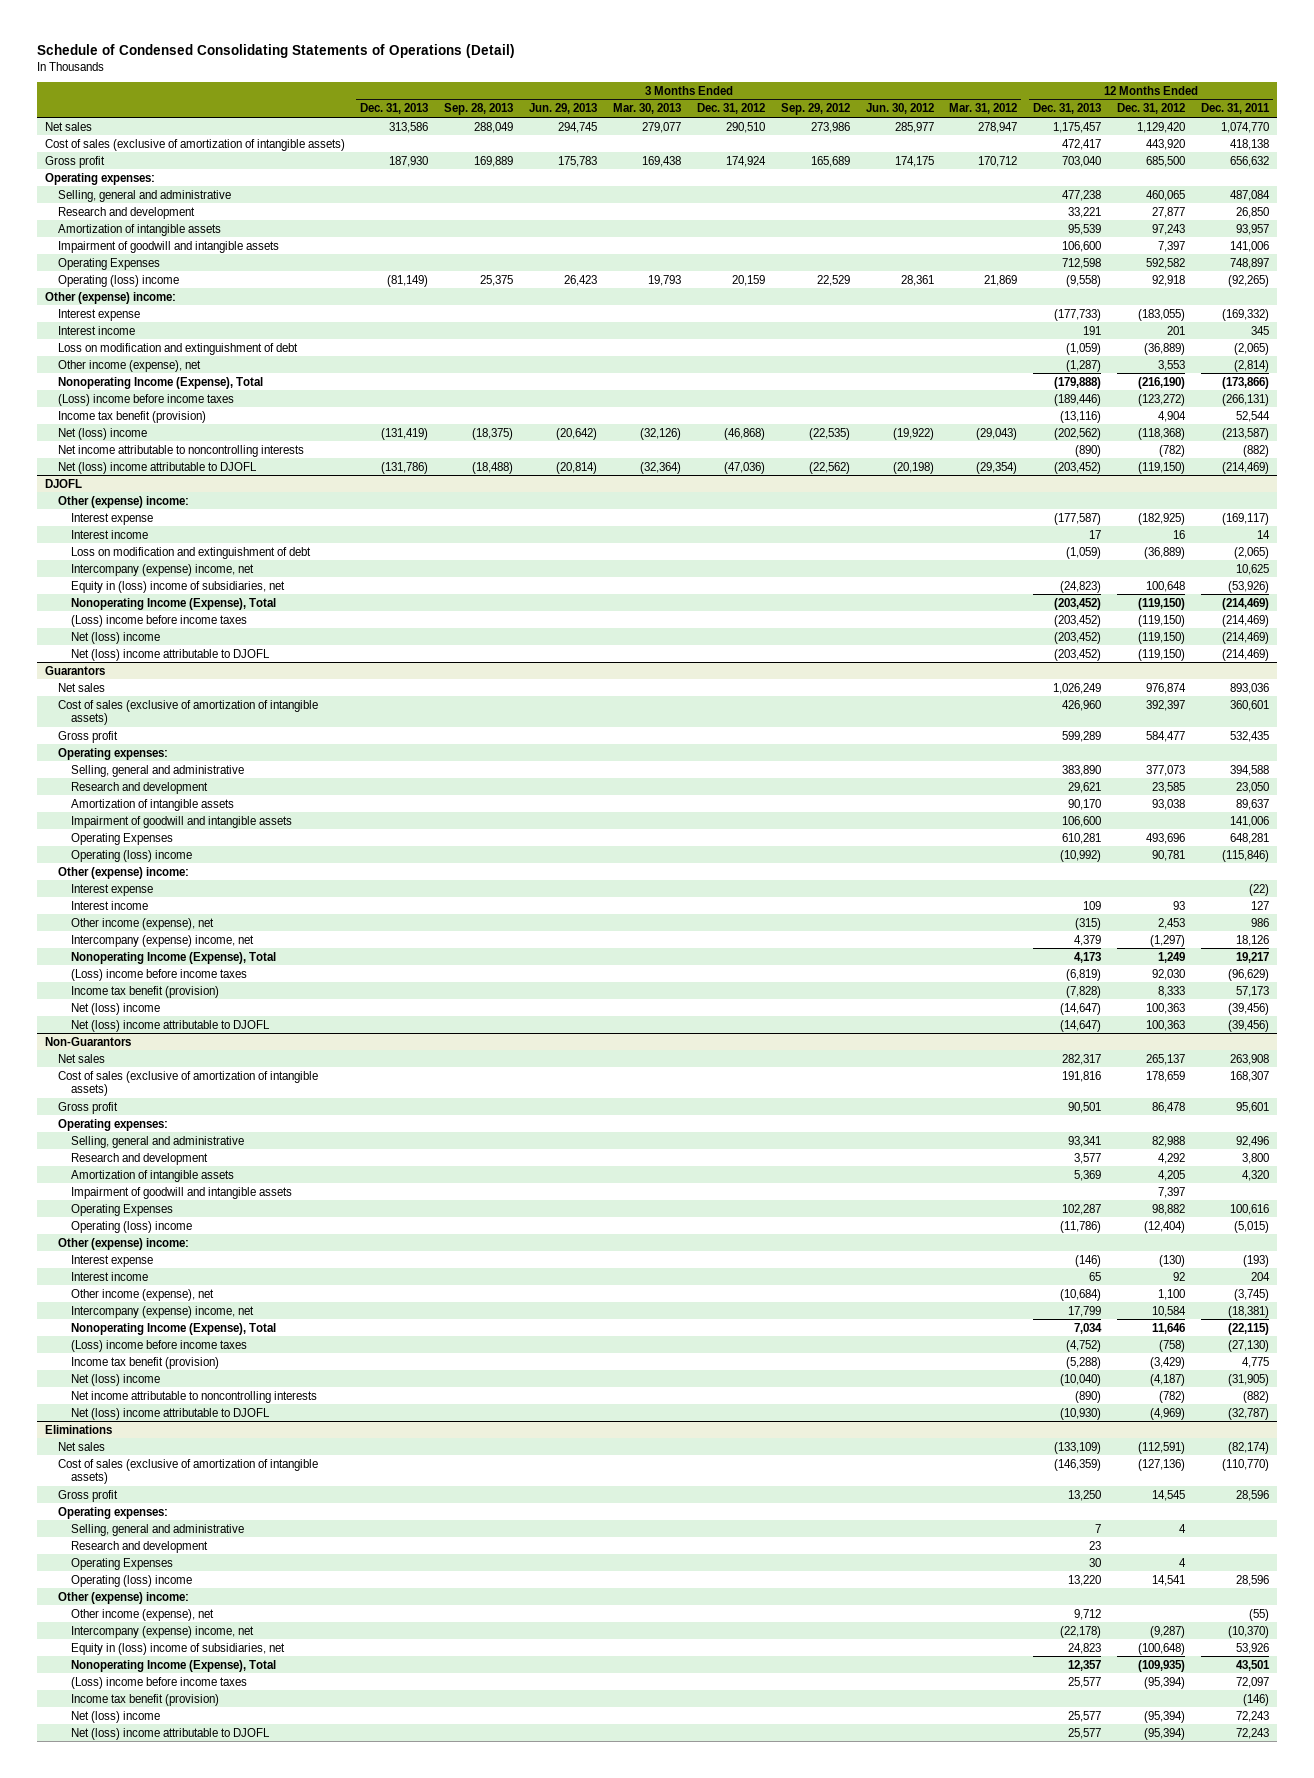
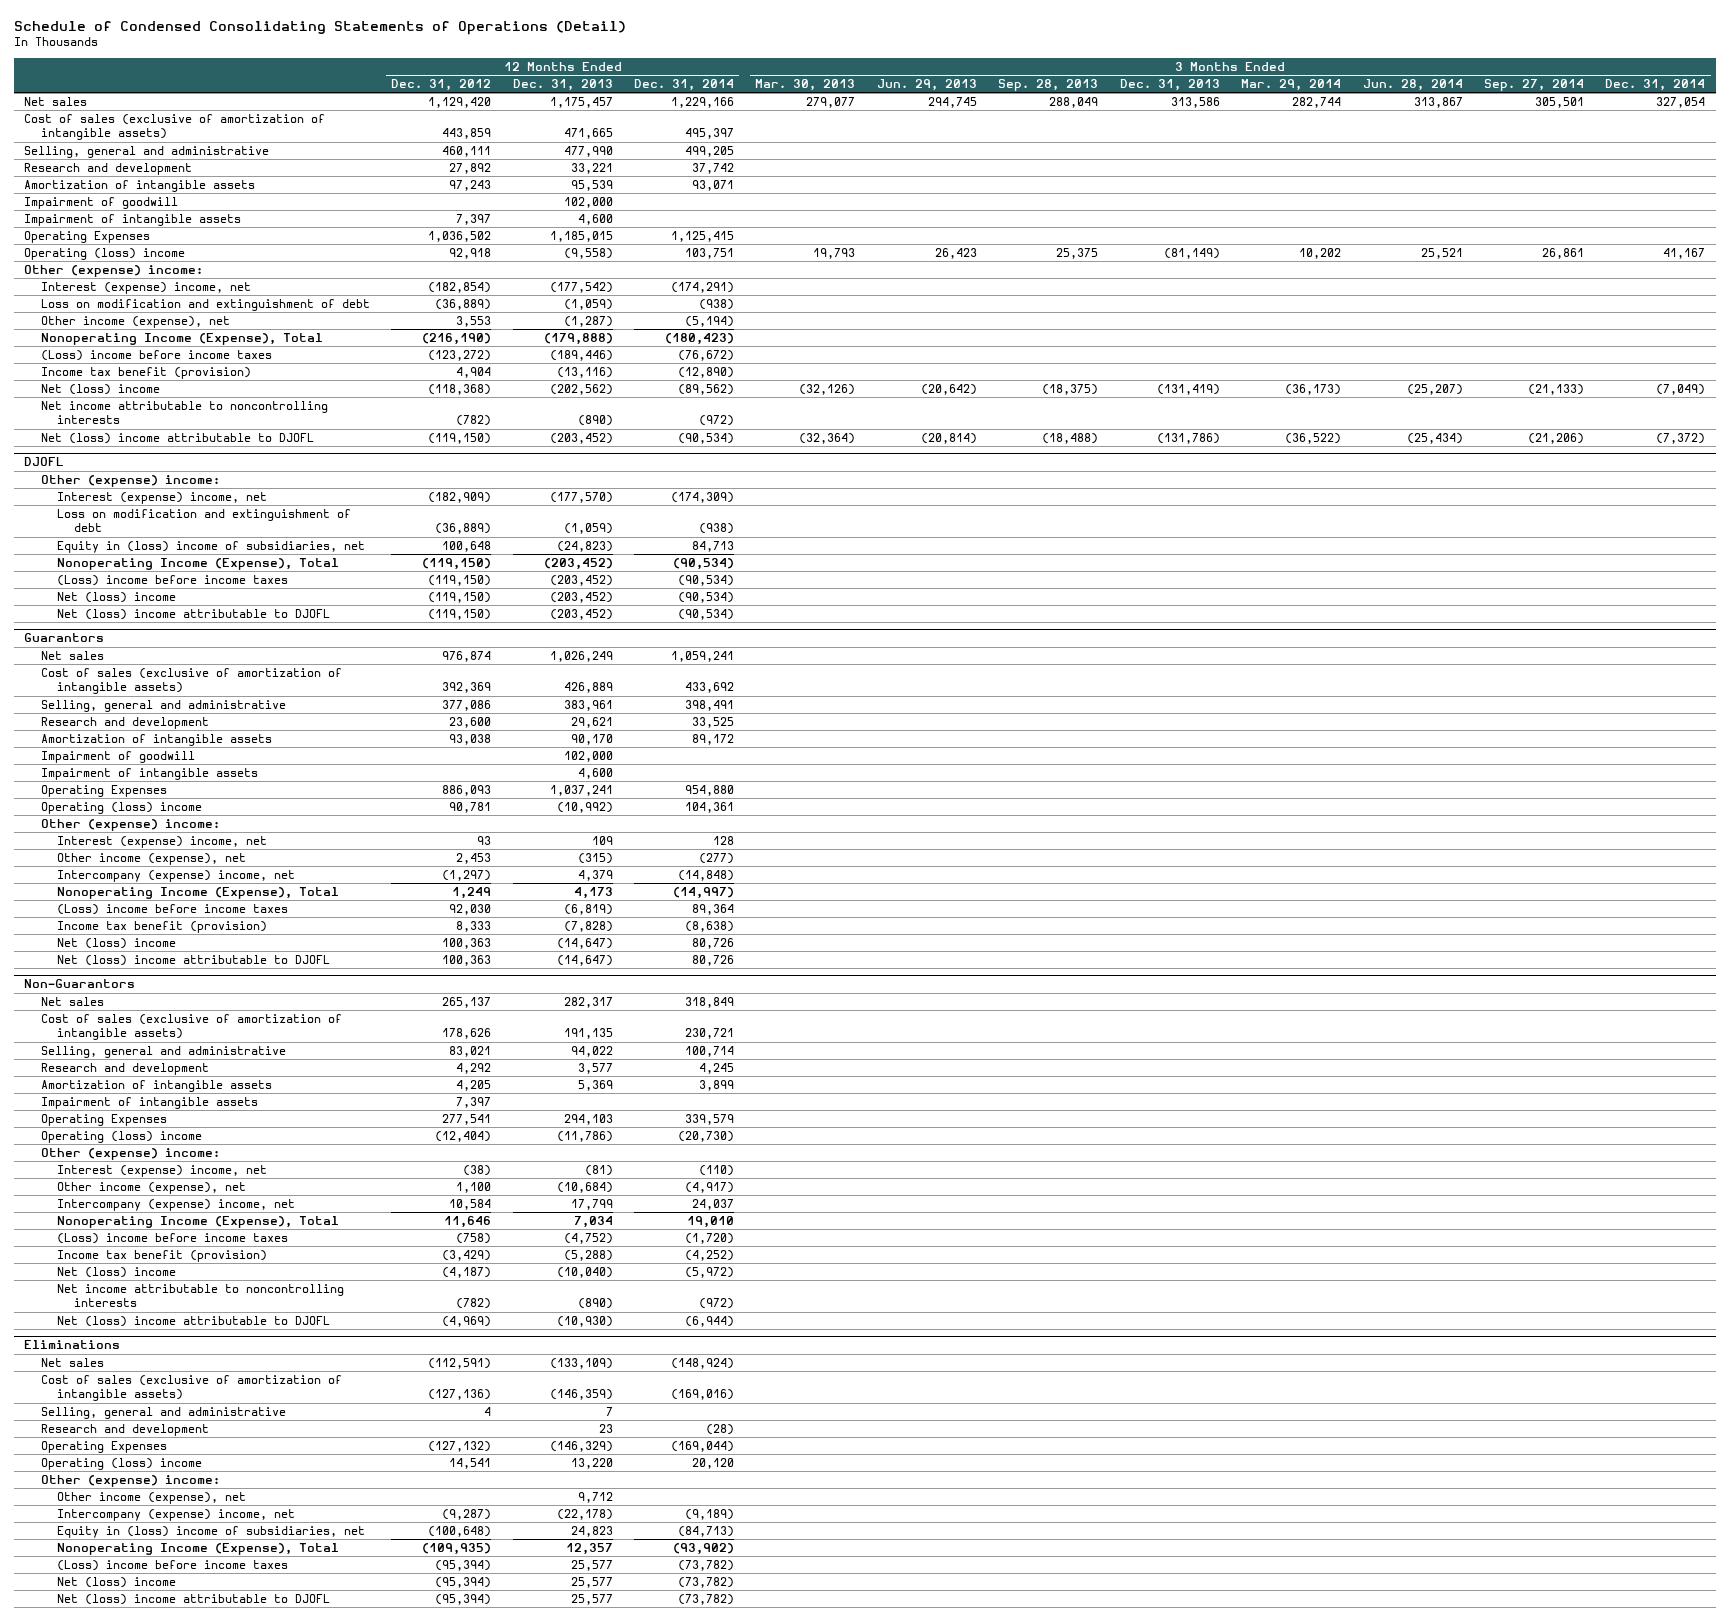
- | 3 Months Ended Dec. 31, 2013 | 3 Months Ended Sep. 28, 2013 | 3 Months Ended Jun. 29, 2013 | 3 Months Ended Mar. 30, 2013 | 3 Months Ended Dec. 31, 2012 | 3 Months Ended Sep. 29, 2012 | 3 Months Ended Jun. 30, 2012 | 3 Months Ended Mar. 31, 2012 | 12 Months Ended Dec. 31, 2013 | 12 Months Ended Dec. 31, 2012 | 12 Months Ended Dec. 31, 2011
+ | 12 Months Ended Dec. 31, 2012 | 12 Months Ended Dec. 31, 2013 | 12 Months Ended Dec. 31, 2014 | 3 Months Ended Mar. 30, 2013 | 3 Months Ended Jun. 29, 2013 | 3 Months Ended Sep. 28, 2013 | 3 Months Ended Dec. 31, 2013 | 3 Months Ended Mar. 29, 2014 | 3 Months Ended Jun. 28, 2014 | 3 Months Ended Sep. 27, 2014 | 3 Months Ended Dec. 31, 2014
- Cost of sales (exclusive of amortization of intangible assets) | | | | | | | | | 472,417 | 443,920 | 418,138
- Gross profit | 187,930 | 169,889 | 175,783 | 169,438 | 174,924 | 165,689 | 174,175 | 170,712 | 703,040 | 685,500 | 656,632
- Operating expenses:
- Selling, general and administrative | | | | | | | | | 477,238 | 460,065 | 487,084
- Research and development | | | | | | | | | 33,221 | 27,877 | 26,850
+ Cost of sales (exclusive of amortization of intangible assets) | 443,859 | 471,665 | 495,397 | | | | | | | |
+ Selling, general and administrative | 460,111 | 477,990 | 499,205 | | | | | | | |
+ Research and development | 27,892 | 33,221 | 37,742 | | | | | | | |
- Impairment of goodwill and intangible assets | | | | | | | | | 106,600 | 7,397 | 141,006
- Operating Expenses | | | | | | | | | 712,598 | 592,582 | 748,897
+ Impairment of goodwill | | 102,000 | | | | | | | | |
+ Impairment of intangible assets | 7,397 | 4,600 | | | | | | | | |
+ Operating Expenses | 1,036,502 | 1,185,015 | 1,125,415 | | | | | | | |
- Interest expense | | | | | | | | | (177,733) | (183,055) | (169,332)
- Interest income | | | | | | | | | 191 | 201 | 345
+ Interest (expense) income, net | (182,854) | (177,542) | (174,291) | | | | | | | |
@ DJOFL
- Interest expense | | | | | | | | | (177,587) | (182,925) | (169,117)
- Interest income | | | | | | | | | 17 | 16 | 14
+ Interest (expense) income, net | (182,909) | (177,570) | (174,309) | | | | | | | |
- Intercompany (expense) income, net | | | | | | | | | | | 10,625
@ Guarantors
- Cost of sales (exclusive of amortization of intangible assets) | | | | | | | | | 426,960 | 392,397 | 360,601
- Gross profit | | | | | | | | | 599,289 | 584,477 | 532,435
- Operating expenses:
- Selling, general and administrative | | | | | | | | | 383,890 | 377,073 | 394,588
- Research and development | | | | | | | | | 29,621 | 23,585 | 23,050
+ Cost of sales (exclusive of amortization of intangible assets) | 392,369 | 426,889 | 433,692 | | | | | | | |
+ Selling, general and administrative | 377,086 | 383,961 | 398,491 | | | | | | | |
+ Research and development | 23,600 | 29,621 | 33,525 | | | | | | | |
- Impairment of goodwill and intangible assets | | | | | | | | | 106,600 | | 141,006
- Operating Expenses | | | | | | | | | 610,281 | 493,696 | 648,281
+ Impairment of goodwill | | 102,000 | | | | | | | | |
+ Impairment of intangible assets | | 4,600 | | | | | | | | |
+ Operating Expenses | 886,093 | 1,037,241 | 954,880 | | | | | | | |
- Interest expense | | | | | | | | | | | (22)
- Interest income | | | | | | | | | 109 | 93 | 127
+ Interest (expense) income, net | 93 | 109 | 128 | | | | | | | |
@ Non-Guarantors
- Cost of sales (exclusive of amortization of intangible assets) | | | | | | | | | 191,816 | 178,659 | 168,307
- Gross profit | | | | | | | | | 90,501 | 86,478 | 95,601
- Operating expenses:
- Selling, general and administrative | | | | | | | | | 93,341 | 82,988 | 92,496
+ Cost of sales (exclusive of amortization of intangible assets) | 178,626 | 191,135 | 230,721 | | | | | | | |
+ Selling, general and administrative | 83,021 | 94,022 | 100,714 | | | | | | | |
- Impairment of goodwill and intangible assets | | | | | | | | | | 7,397 |
- Operating Expenses | | | | | | | | | 102,287 | 98,882 | 100,616
+ Impairment of intangible assets | 7,397 | | | | | | | | | |
+ Operating Expenses | 277,541 | 294,103 | 339,579 | | | | | | | |
- Interest expense | | | | | | | | | (146) | (130) | (193)
- Interest income | | | | | | | | | 65 | 92 | 204
+ Interest (expense) income, net | (38) | (81) | (110) | | | | | | | |
@ Eliminations
- Gross profit | | | | | | | | | 13,250 | 14,545 | 28,596
- Operating expenses:
- Operating Expenses | | | | | | | | | 30 | 4 |
+ Operating Expenses | (127,132) | (146,329) | (169,044) | | | | | | | |
- Income tax benefit (provision) | | | | | | | | | | | (146)

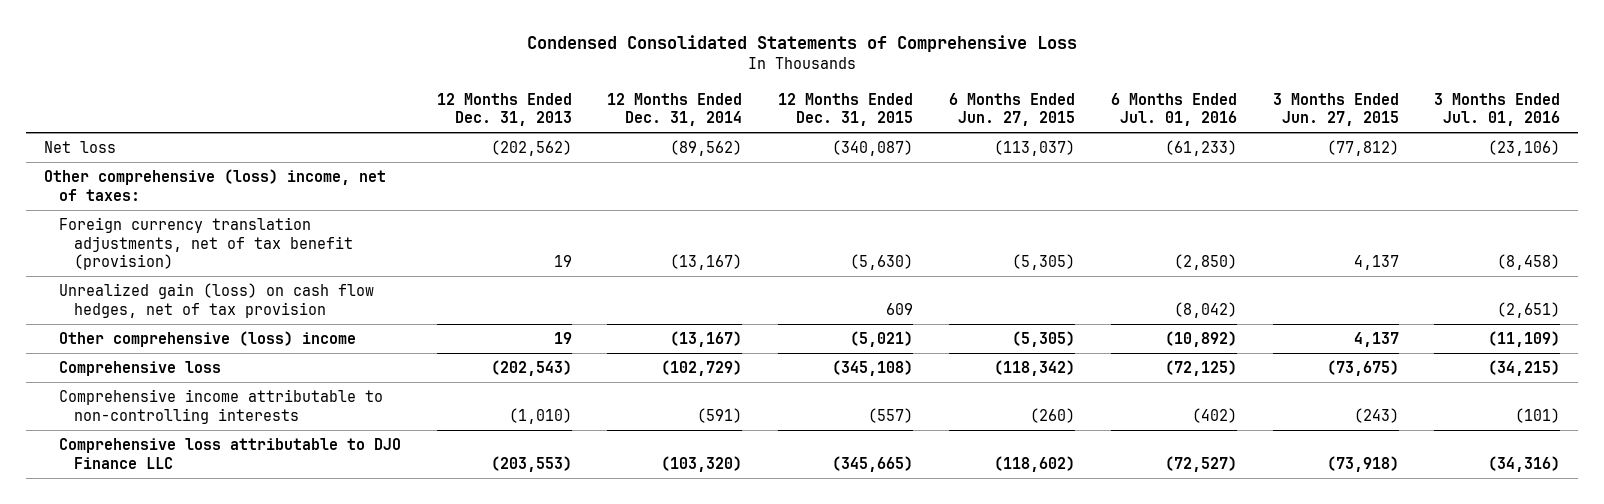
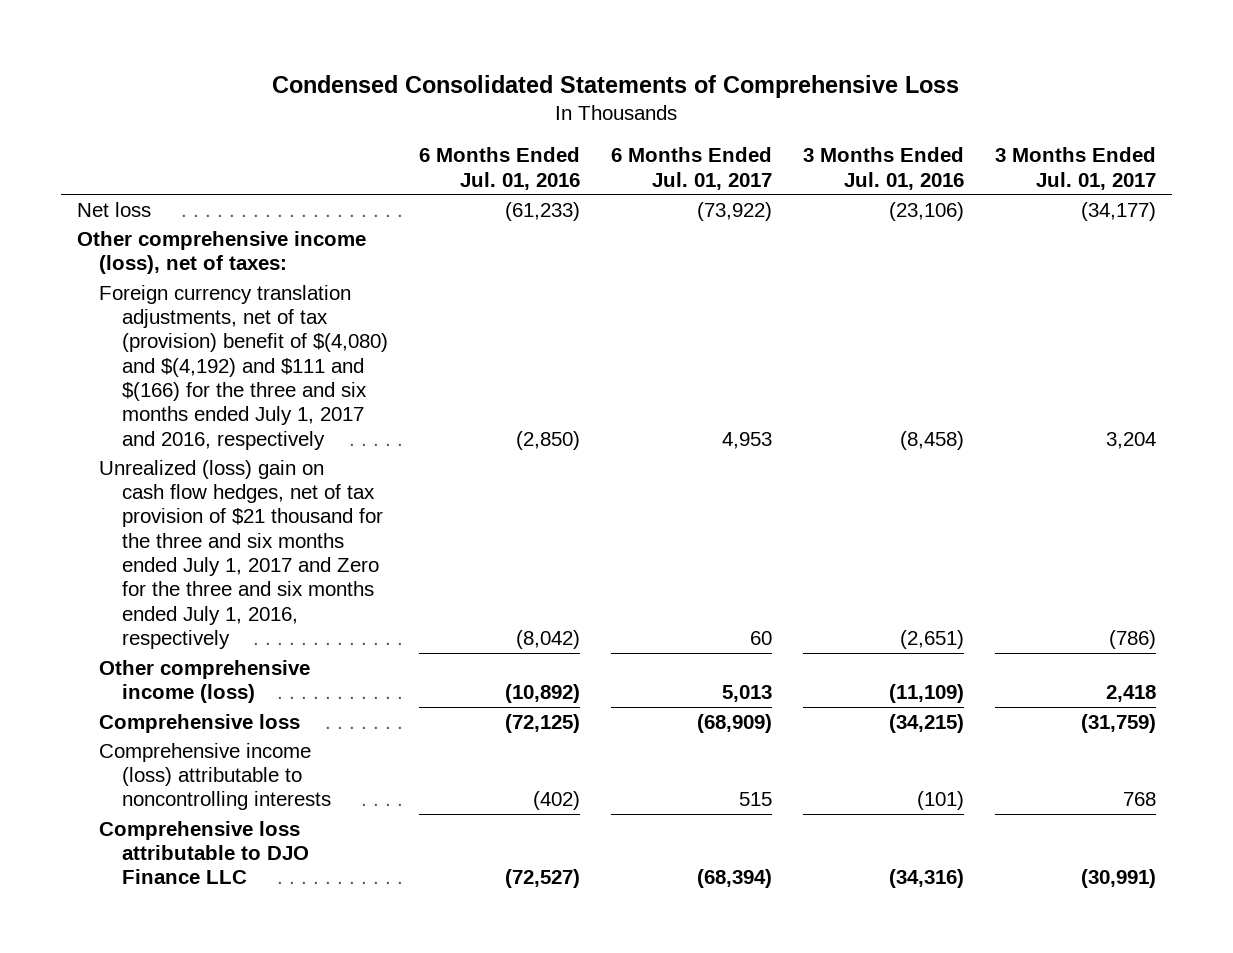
- | 12 Months Ended Dec. 31, 2013 | 12 Months Ended Dec. 31, 2014 | 12 Months Ended Dec. 31, 2015 | 6 Months Ended Jun. 27, 2015 | 6 Months Ended Jul. 01, 2016 | 3 Months Ended Jun. 27, 2015 | 3 Months Ended Jul. 01, 2016
+ | 6 Months Ended Jul. 01, 2016 | 6 Months Ended Jul. 01, 2017 | 3 Months Ended Jul. 01, 2016 | 3 Months Ended Jul. 01, 2017
- Other comprehensive (loss) income, net of taxes:
- Foreign currency translation adjustments, net of tax benefit (provision) | 19 | (13,167) | (5,630) | (5,305) | (2,850) | 4,137 | (8,458)
- Unrealized gain (loss) on cash flow hedges, net of tax provision | | | 609 | | (8,042) | | (2,651)
- Other comprehensive (loss) income | 19 | (13,167) | (5,021) | (5,305) | (10,892) | 4,137 | (11,109)
+ Other comprehensive income (loss), net of taxes:
+ Foreign currency translation adjustments, net of tax (provision) benefit of $(4,080) and $(4,192) and $111 and $(166) for the three and six months ended July 1, 2017 and 2016, respectively | (2,850) | 4,953 | (8,458) | 3,204
+ Unrealized (loss) gain on cash flow hedges, net of tax provision of $21 thousand for the three and six months ended July 1, 2017 and Zero for the three and six months ended July 1, 2016, respectively | (8,042) | 60 | (2,651) | (786)
+ Other comprehensive income (loss) | (10,892) | 5,013 | (11,109) | 2,418
- Comprehensive income attributable to non-controlling interests | (1,010) | (591) | (557) | (260) | (402) | (243) | (101)
+ Comprehensive income (loss) attributable to noncontrolling interests | (402) | 515 | (101) | 768

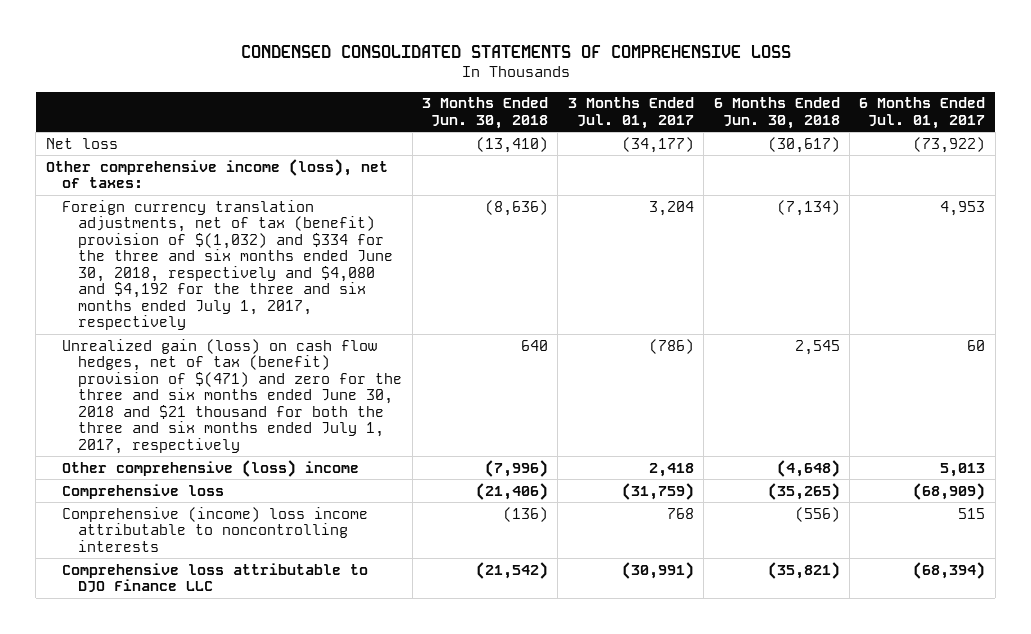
- Condensed Consolidated Statements of Comprehensive Loss
+ CONDENSED CONSOLIDATED STATEMENTS OF COMPREHENSIVE LOSS
- | 6 Months Ended Jul. 01, 2016 | 6 Months Ended Jul. 01, 2017 | 3 Months Ended Jul. 01, 2016 | 3 Months Ended Jul. 01, 2017
+ | 3 Months Ended Jun. 30, 2018 | 3 Months Ended Jul. 01, 2017 | 6 Months Ended Jun. 30, 2018 | 6 Months Ended Jul. 01, 2017
- Foreign currency translation adjustments, net of tax (provision) benefit of $(4,080) and $(4,192) and $111 and $(166) for the three and six months ended July 1, 2017 and 2016, respectively | (2,850) | 4,953 | (8,458) | 3,204
- Unrealized (loss) gain on cash flow hedges, net of tax provision of $21 thousand for the three and six months ended July 1, 2017 and Zero for the three and six months ended July 1, 2016, respectively | (8,042) | 60 | (2,651) | (786)
- Other comprehensive income (loss) | (10,892) | 5,013 | (11,109) | 2,418
+ Foreign currency translation adjustments, net of tax (benefit) provision of $(1,032) and $334 for the three and six months ended June 30, 2018, respectively and $4,080 and $4,192 for the three and six months ended July 1, 2017, respectively | (8,636) | 3,204 | (7,134) | 4,953
+ Unrealized gain (loss) on cash flow hedges, net of tax (benefit) provision of $(471) and zero for the three and six months ended June 30, 2018 and $21 thousand for both the three and six months ended July 1, 2017, respectively | 640 | (786) | 2,545 | 60
+ Other comprehensive (loss) income | (7,996) | 2,418 | (4,648) | 5,013
- Comprehensive income (loss) attributable to noncontrolling interests | (402) | 515 | (101) | 768
+ Comprehensive (income) loss income attributable to noncontrolling interests | (136) | 768 | (556) | 515

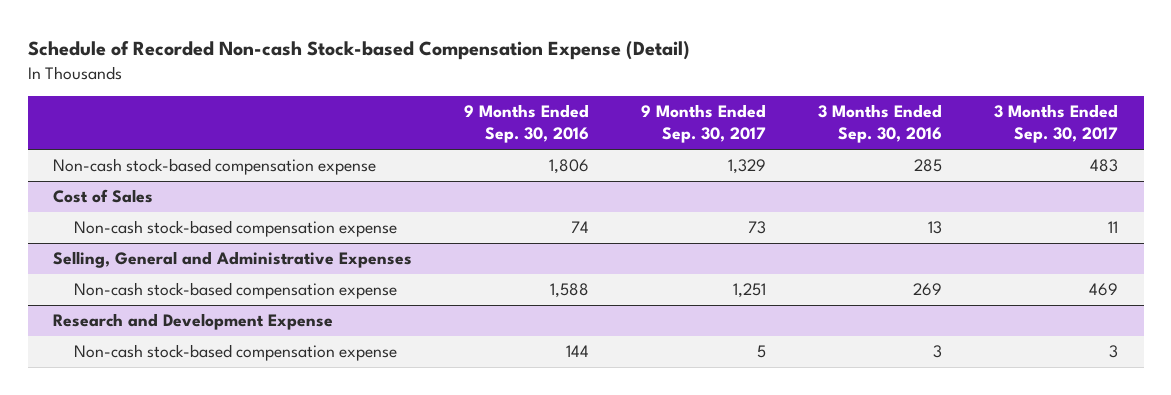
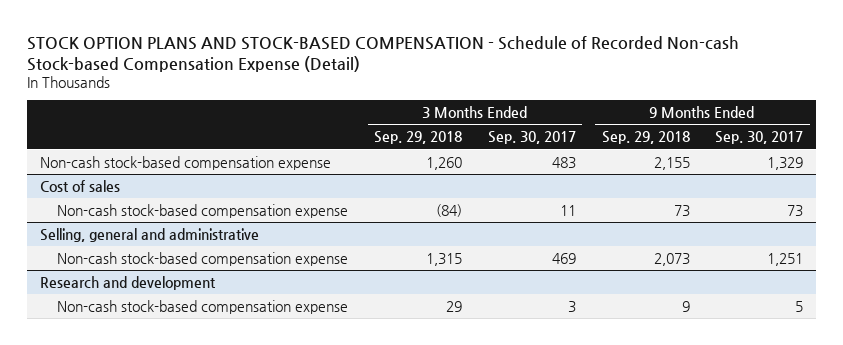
- Schedule of Recorded Non-cash Stock-based Compensation Expense (Detail)
+ STOCK OPTION PLANS AND STOCK-BASED COMPENSATION - Schedule of Recorded Non-cash Stock-based Compensation Expense (Detail)
- | 9 Months Ended Sep. 30, 2016 | 9 Months Ended Sep. 30, 2017 | 3 Months Ended Sep. 30, 2016 | 3 Months Ended Sep. 30, 2017
+ | 3 Months Ended Sep. 29, 2018 | 3 Months Ended Sep. 30, 2017 | 9 Months Ended Sep. 29, 2018 | 9 Months Ended Sep. 30, 2017
- Cost of Sales
+ Cost of sales
- Selling, General and Administrative Expenses
+ Selling, general and administrative
- Research and Development Expense
+ Research and development

